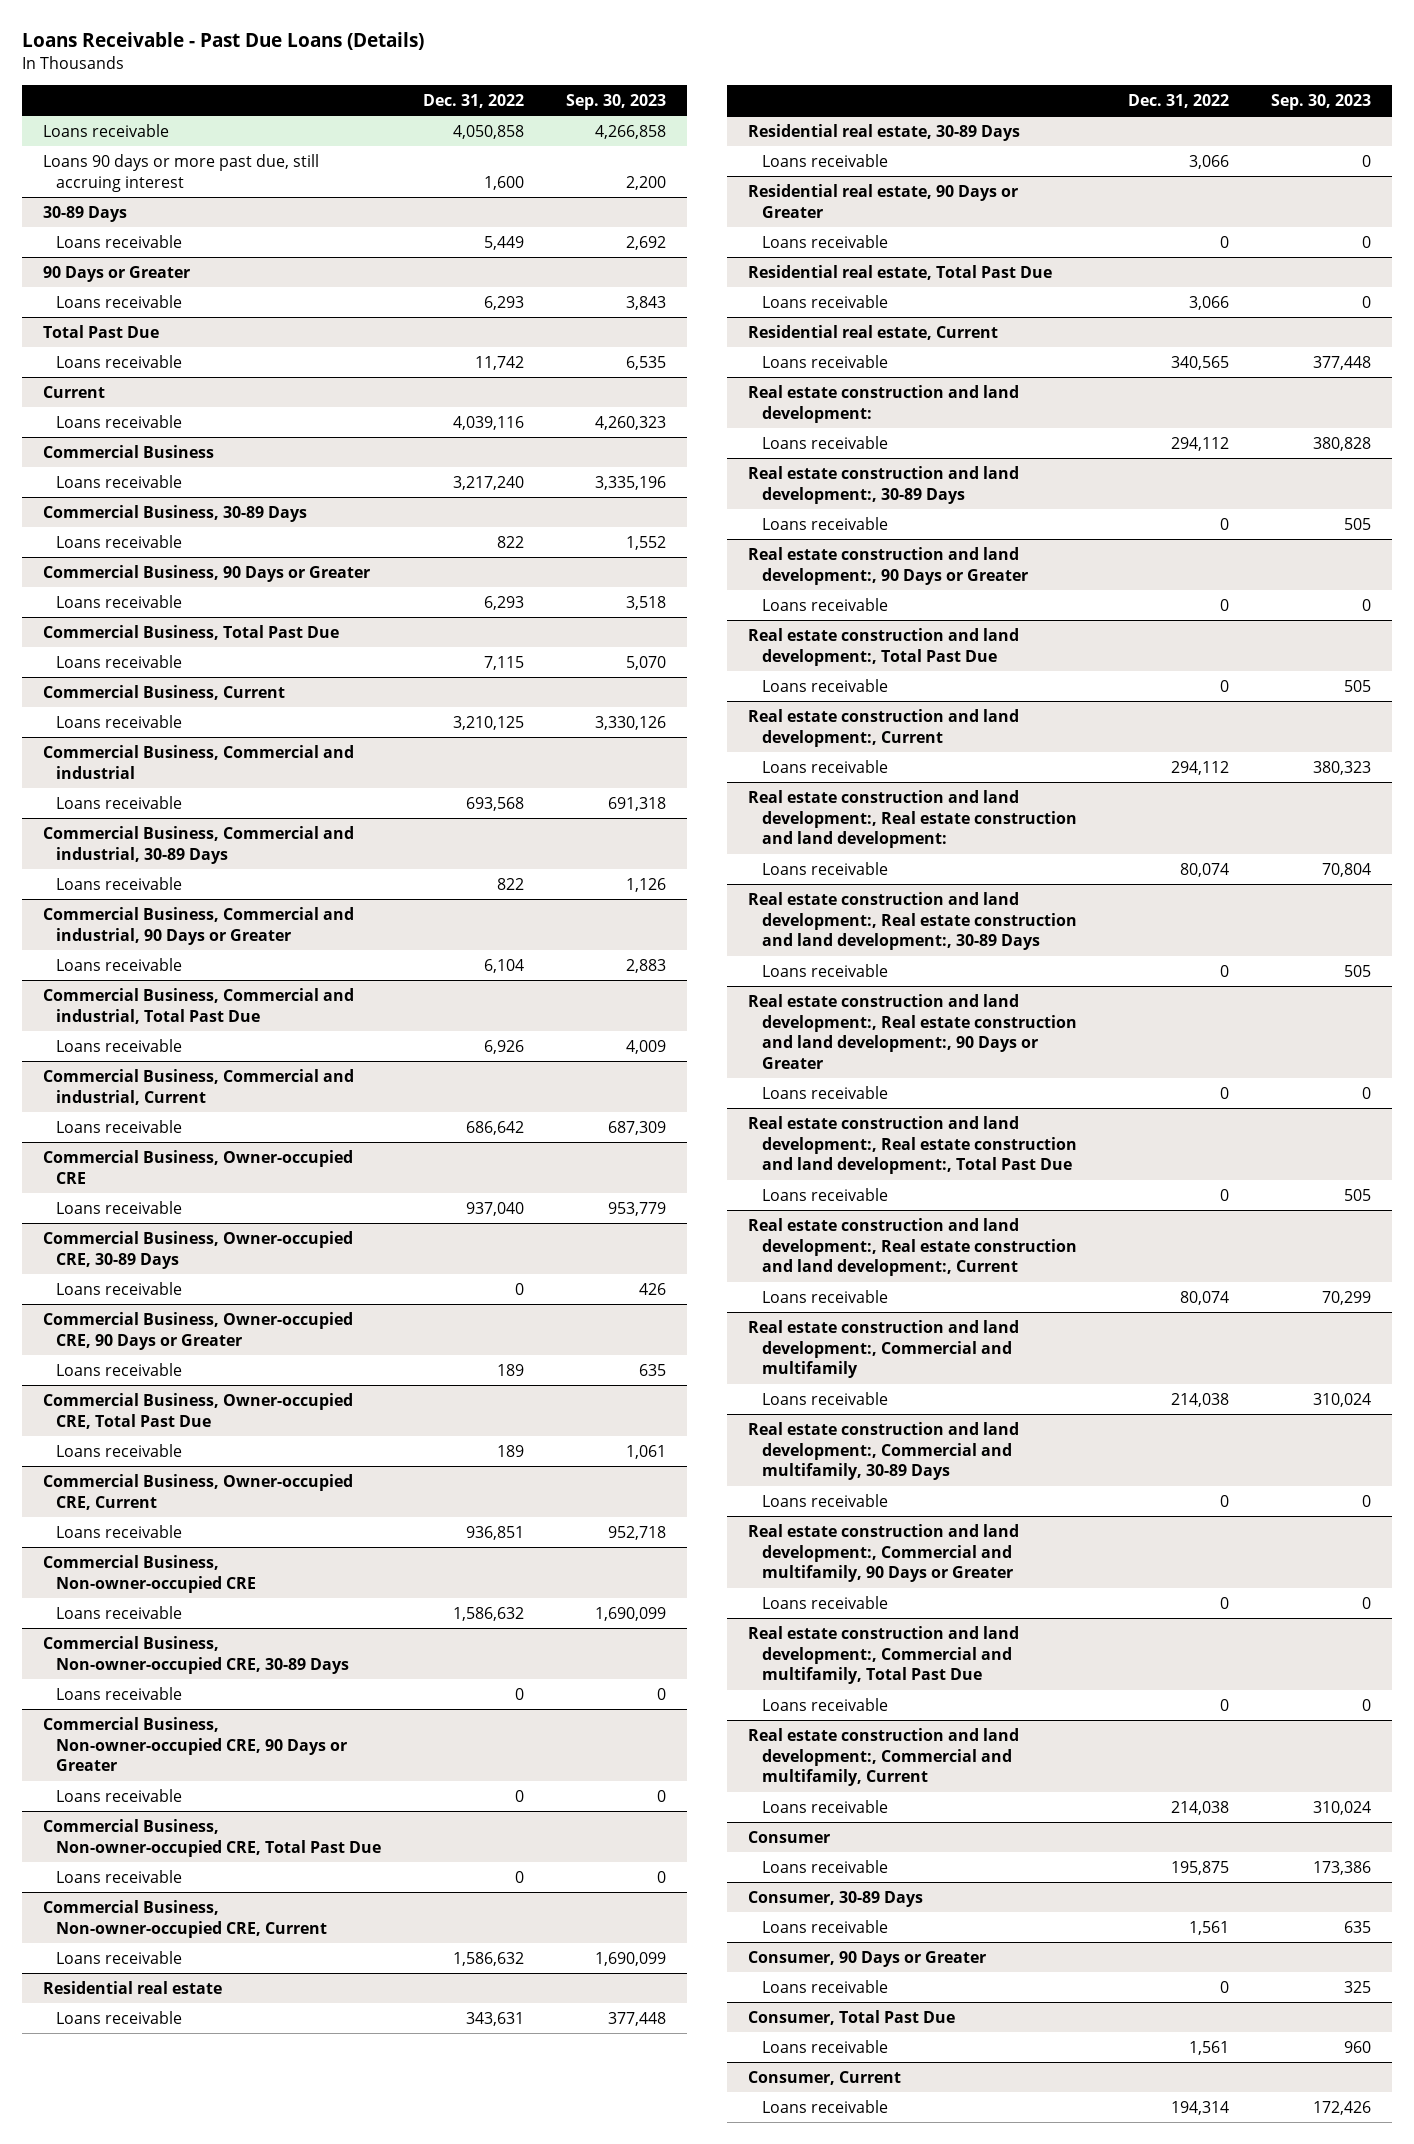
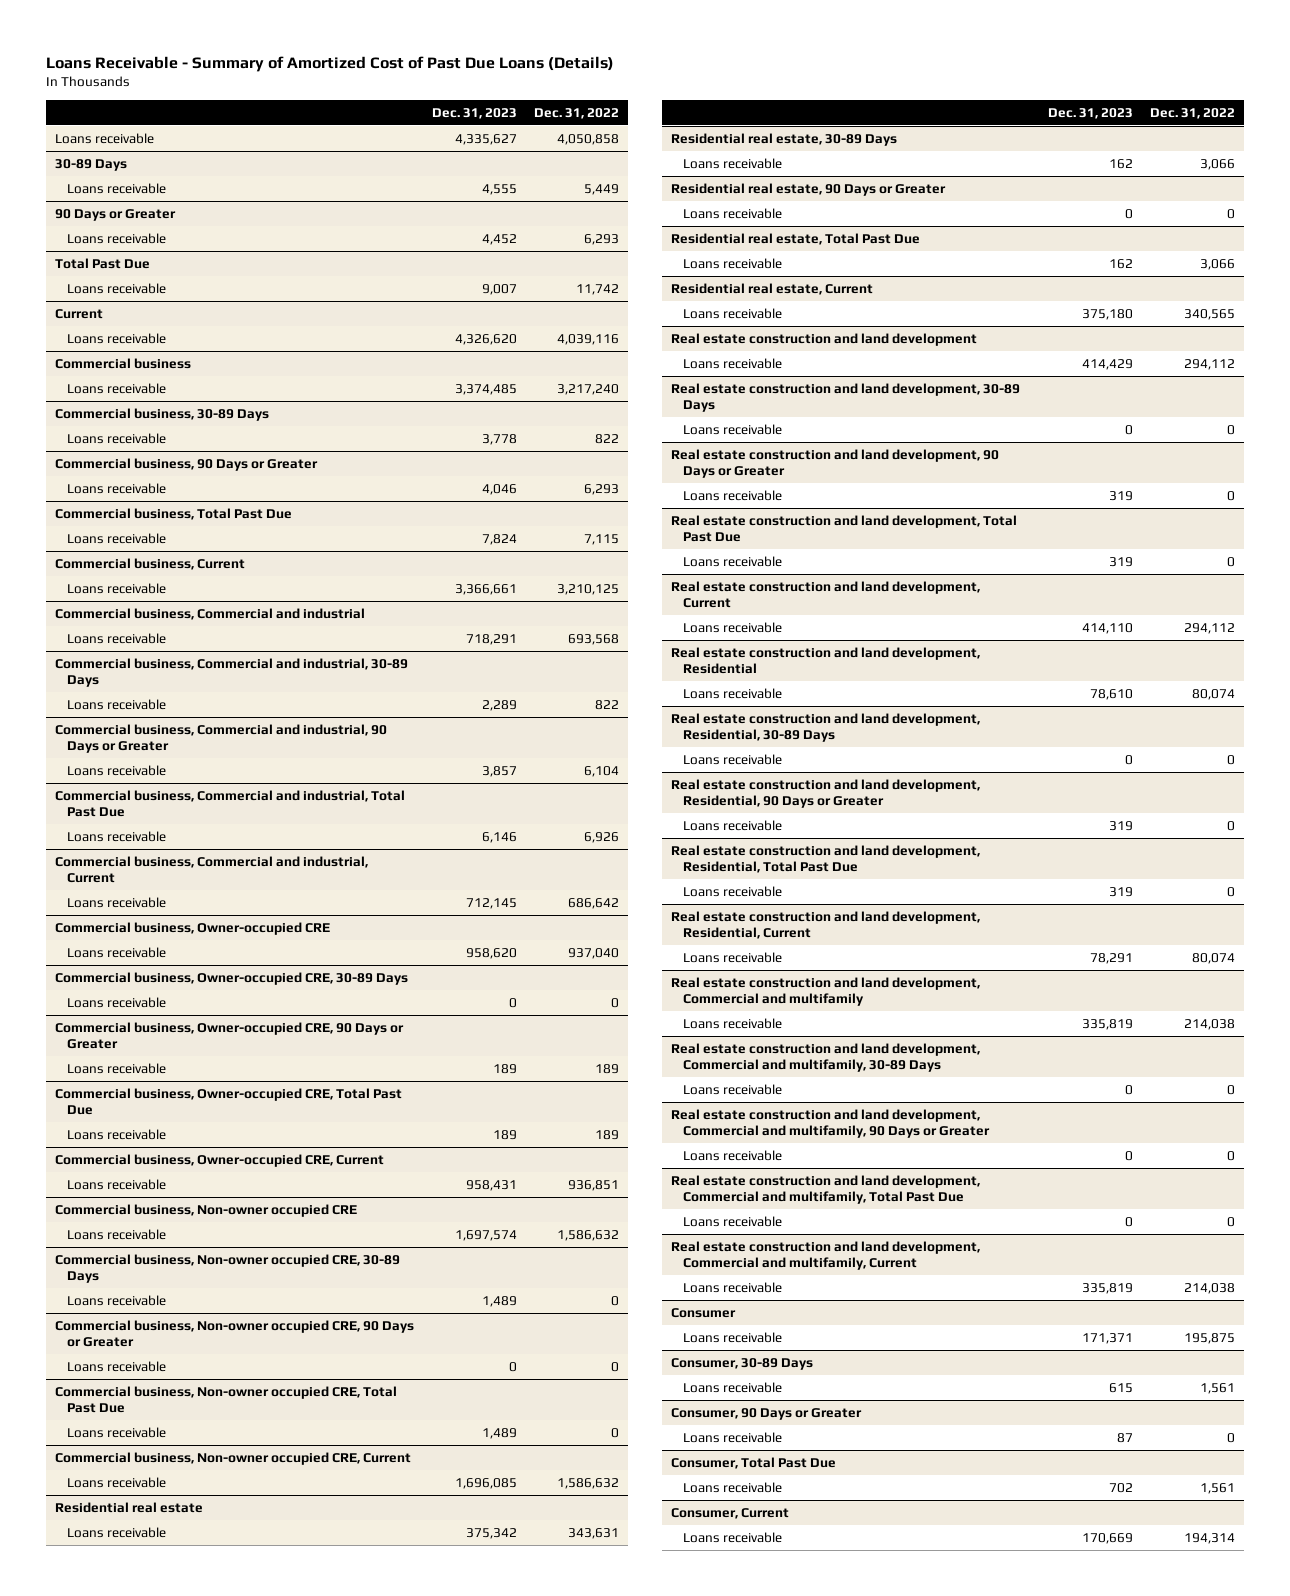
- Loans Receivable - Past Due Loans (Details)
+ Loans Receivable - Summary of Amortized Cost of Past Due Loans (Details)
- | Dec. 31, 2022 | Sep. 30, 2023
+ | Dec. 31, 2023 | Dec. 31, 2022
- Loans 90 days or more past due, still accruing interest | 1,600 | 2,200
- Commercial Business
+ Commercial business
- Commercial Business, 30-89 Days
+ Commercial business, 30-89 Days
- Commercial Business, 90 Days or Greater
+ Commercial business, 90 Days or Greater
- Commercial Business, Total Past Due
+ Commercial business, Total Past Due
- Commercial Business, Current
+ Commercial business, Current
- Commercial Business, Commercial and industrial
+ Commercial business, Commercial and industrial
- Commercial Business, Commercial and industrial, 30-89 Days
+ Commercial business, Commercial and industrial, 30-89 Days
- Commercial Business, Commercial and industrial, 90 Days or Greater
+ Commercial business, Commercial and industrial, 90 Days or Greater
- Commercial Business, Commercial and industrial, Total Past Due
+ Commercial business, Commercial and industrial, Total Past Due
- Commercial Business, Commercial and industrial, Current
+ Commercial business, Commercial and industrial, Current
- Commercial Business, Owner-occupied CRE
+ Commercial business, Owner-occupied CRE
- Commercial Business, Owner-occupied CRE, 30-89 Days
+ Commercial business, Owner-occupied CRE, 30-89 Days
- Commercial Business, Owner-occupied CRE, 90 Days or Greater
+ Commercial business, Owner-occupied CRE, 90 Days or Greater
- Commercial Business, Owner-occupied CRE, Total Past Due
+ Commercial business, Owner-occupied CRE, Total Past Due
- Commercial Business, Owner-occupied CRE, Current
+ Commercial business, Owner-occupied CRE, Current
- Commercial Business, Non-owner-occupied CRE
+ Commercial business, Non-owner occupied CRE
- Commercial Business, Non-owner-occupied CRE, 30-89 Days
+ Commercial business, Non-owner occupied CRE, 30-89 Days
- Commercial Business, Non-owner-occupied CRE, 90 Days or Greater
+ Commercial business, Non-owner occupied CRE, 90 Days or Greater
- Commercial Business, Non-owner-occupied CRE, Total Past Due
+ Commercial business, Non-owner occupied CRE, Total Past Due
- Commercial Business, Non-owner-occupied CRE, Current
+ Commercial business, Non-owner occupied CRE, Current
- Real estate construction and land development:
+ Real estate construction and land development
- Real estate construction and land development:, 30-89 Days
+ Real estate construction and land development, 30-89 Days
- Real estate construction and land development:, 90 Days or Greater
+ Real estate construction and land development, 90 Days or Greater
- Real estate construction and land development:, Total Past Due
+ Real estate construction and land development, Total Past Due
- Real estate construction and land development:, Current
+ Real estate construction and land development, Current
- Real estate construction and land development:, Real estate construction and land development:
+ Real estate construction and land development, Residential
- Real estate construction and land development:, Real estate construction and land development:, 30-89 Days
+ Real estate construction and land development, Residential, 30-89 Days
- Real estate construction and land development:, Real estate construction and land development:, 90 Days or Greater
+ Real estate construction and land development, Residential, 90 Days or Greater
- Real estate construction and land development:, Real estate construction and land development:, Total Past Due
+ Real estate construction and land development, Residential, Total Past Due
- Real estate construction and land development:, Real estate construction and land development:, Current
+ Real estate construction and land development, Residential, Current
- Real estate construction and land development:, Commercial and multifamily
+ Real estate construction and land development, Commercial and multifamily
- Real estate construction and land development:, Commercial and multifamily, 30-89 Days
+ Real estate construction and land development, Commercial and multifamily, 30-89 Days
- Real estate construction and land development:, Commercial and multifamily, 90 Days or Greater
+ Real estate construction and land development, Commercial and multifamily, 90 Days or Greater
- Real estate construction and land development:, Commercial and multifamily, Total Past Due
+ Real estate construction and land development, Commercial and multifamily, Total Past Due
- Real estate construction and land development:, Commercial and multifamily, Current
+ Real estate construction and land development, Commercial and multifamily, Current

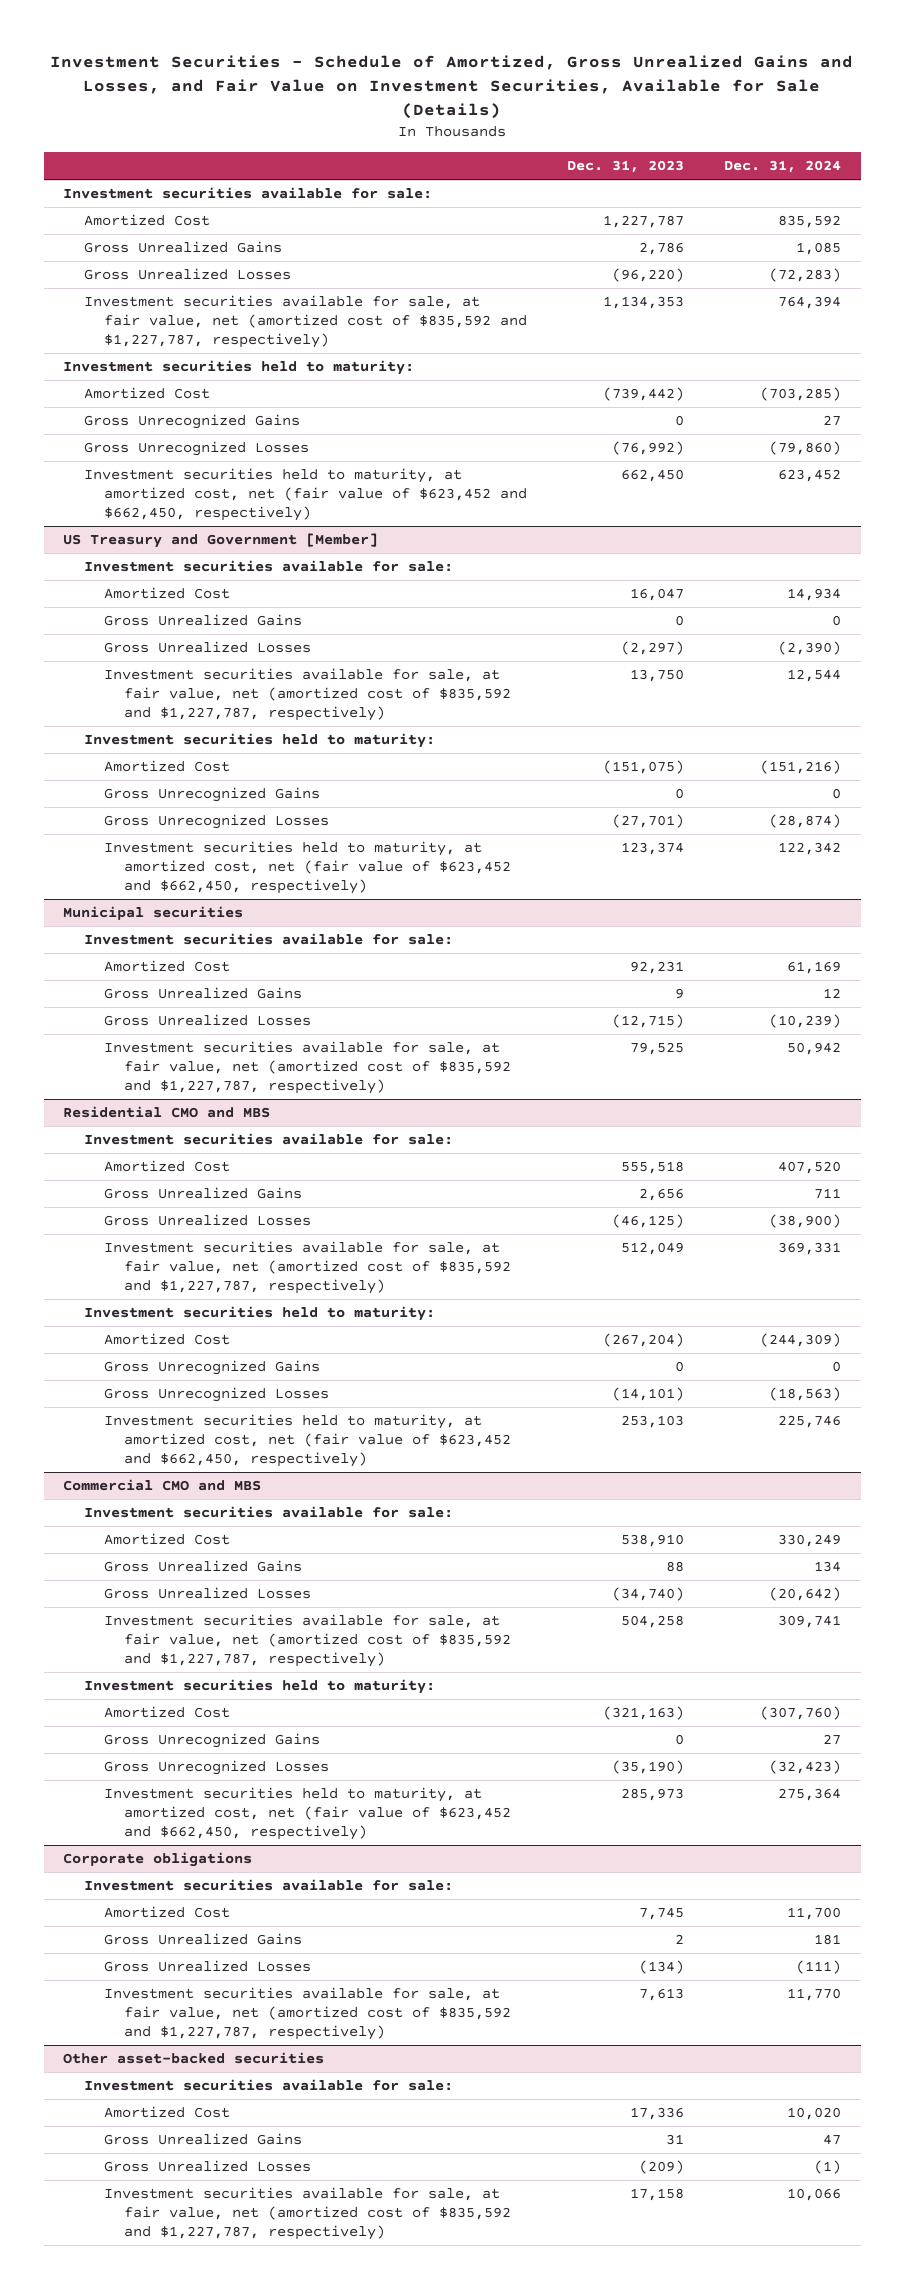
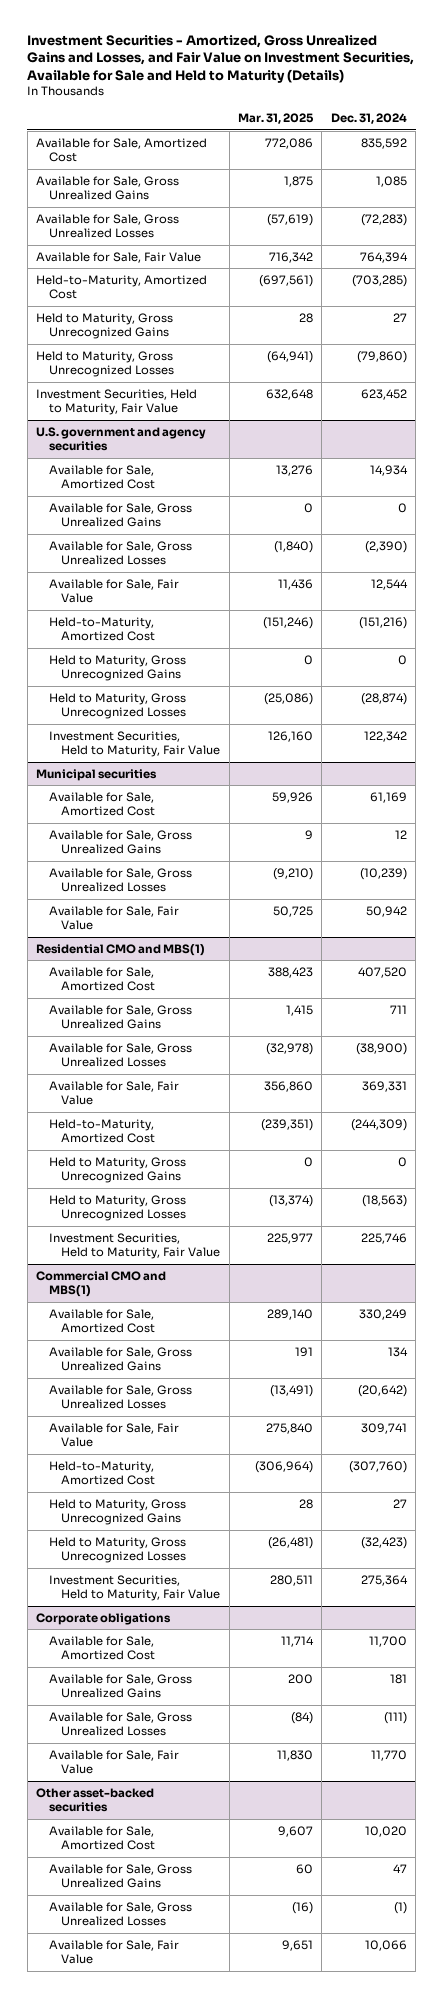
- Investment Securities - Schedule of Amortized, Gross Unrealized Gains and Losses, and Fair Value on Investment Securities, Available for Sale (Details)
+ Investment Securities - Amortized, Gross Unrealized Gains and Losses, and Fair Value on Investment Securities, Available for Sale and Held to Maturity (Details)
- | Dec. 31, 2023 | Dec. 31, 2024
+ | Mar. 31, 2025 | Dec. 31, 2024
- Investment securities available for sale:
- Amortized Cost | 1,227,787 | 835,592
- Gross Unrealized Gains | 2,786 | 1,085
- Gross Unrealized Losses | (96,220) | (72,283)
- Investment securities available for sale, at fair value, net (amortized cost of $835,592 and $1,227,787, respectively) | 1,134,353 | 764,394
- Investment securities held to maturity:
- Amortized Cost | (739,442) | (703,285)
- Gross Unrecognized Gains | 0 | 27
- Gross Unrecognized Losses | (76,992) | (79,860)
- Investment securities held to maturity, at amortized cost, net (fair value of $623,452 and $662,450, respectively) | 662,450 | 623,452
- US Treasury and Government [Member]
- Investment securities available for sale:
- Amortized Cost | 16,047 | 14,934
- Gross Unrealized Gains | 0 | 0
- Gross Unrealized Losses | (2,297) | (2,390)
- Investment securities available for sale, at fair value, net (amortized cost of $835,592 and $1,227,787, respectively) | 13,750 | 12,544
- Investment securities held to maturity:
- Amortized Cost | (151,075) | (151,216)
- Gross Unrecognized Gains | 0 | 0
- Gross Unrecognized Losses | (27,701) | (28,874)
- Investment securities held to maturity, at amortized cost, net (fair value of $623,452 and $662,450, respectively) | 123,374 | 122,342
+ Available for Sale, Amortized Cost | 772,086 | 835,592
+ Available for Sale, Gross Unrealized Gains | 1,875 | 1,085
+ Available for Sale, Gross Unrealized Losses | (57,619) | (72,283)
+ Available for Sale, Fair Value | 716,342 | 764,394
+ Held-to-Maturity, Amortized Cost | (697,561) | (703,285)
+ Held to Maturity, Gross Unrecognized Gains | 28 | 27
+ Held to Maturity, Gross Unrecognized Losses | (64,941) | (79,860)
+ Investment Securities, Held to Maturity, Fair Value | 632,648 | 623,452
+ U.S. government and agency securities
+ Available for Sale, Amortized Cost | 13,276 | 14,934
+ Available for Sale, Gross Unrealized Gains | 0 | 0
+ Available for Sale, Gross Unrealized Losses | (1,840) | (2,390)
+ Available for Sale, Fair Value | 11,436 | 12,544
+ Held-to-Maturity, Amortized Cost | (151,246) | (151,216)
+ Held to Maturity, Gross Unrecognized Gains | 0 | 0
+ Held to Maturity, Gross Unrecognized Losses | (25,086) | (28,874)
+ Investment Securities, Held to Maturity, Fair Value | 126,160 | 122,342
@ Municipal securities
- Investment securities available for sale:
- Amortized Cost | 92,231 | 61,169
- Gross Unrealized Gains | 9 | 12
- Gross Unrealized Losses | (12,715) | (10,239)
- Investment securities available for sale, at fair value, net (amortized cost of $835,592 and $1,227,787, respectively) | 79,525 | 50,942
- Residential CMO and MBS
- Investment securities available for sale:
- Amortized Cost | 555,518 | 407,520
- Gross Unrealized Gains | 2,656 | 711
- Gross Unrealized Losses | (46,125) | (38,900)
- Investment securities available for sale, at fair value, net (amortized cost of $835,592 and $1,227,787, respectively) | 512,049 | 369,331
- Investment securities held to maturity:
- Amortized Cost | (267,204) | (244,309)
- Gross Unrecognized Gains | 0 | 0
- Gross Unrecognized Losses | (14,101) | (18,563)
- Investment securities held to maturity, at amortized cost, net (fair value of $623,452 and $662,450, respectively) | 253,103 | 225,746
- Commercial CMO and MBS
- Investment securities available for sale:
- Amortized Cost | 538,910 | 330,249
- Gross Unrealized Gains | 88 | 134
- Gross Unrealized Losses | (34,740) | (20,642)
- Investment securities available for sale, at fair value, net (amortized cost of $835,592 and $1,227,787, respectively) | 504,258 | 309,741
- Investment securities held to maturity:
- Amortized Cost | (321,163) | (307,760)
- Gross Unrecognized Gains | 0 | 27
- Gross Unrecognized Losses | (35,190) | (32,423)
- Investment securities held to maturity, at amortized cost, net (fair value of $623,452 and $662,450, respectively) | 285,973 | 275,364
@ Municipal securities
+ Available for Sale, Amortized Cost | 59,926 | 61,169
+ Available for Sale, Gross Unrealized Gains | 9 | 12
+ Available for Sale, Gross Unrealized Losses | (9,210) | (10,239)
+ Available for Sale, Fair Value | 50,725 | 50,942
+ Residential CMO and MBS(1)
+ Available for Sale, Amortized Cost | 388,423 | 407,520
+ Available for Sale, Gross Unrealized Gains | 1,415 | 711
+ Available for Sale, Gross Unrealized Losses | (32,978) | (38,900)
+ Available for Sale, Fair Value | 356,860 | 369,331
+ Held-to-Maturity, Amortized Cost | (239,351) | (244,309)
+ Held to Maturity, Gross Unrecognized Gains | 0 | 0
+ Held to Maturity, Gross Unrecognized Losses | (13,374) | (18,563)
+ Investment Securities, Held to Maturity, Fair Value | 225,977 | 225,746
+ Commercial CMO and MBS(1)
+ Available for Sale, Amortized Cost | 289,140 | 330,249
+ Available for Sale, Gross Unrealized Gains | 191 | 134
+ Available for Sale, Gross Unrealized Losses | (13,491) | (20,642)
+ Available for Sale, Fair Value | 275,840 | 309,741
+ Held-to-Maturity, Amortized Cost | (306,964) | (307,760)
+ Held to Maturity, Gross Unrecognized Gains | 28 | 27
+ Held to Maturity, Gross Unrecognized Losses | (26,481) | (32,423)
+ Investment Securities, Held to Maturity, Fair Value | 280,511 | 275,364
@ Corporate obligations
- Investment securities available for sale:
- Amortized Cost | 7,745 | 11,700
- Gross Unrealized Gains | 2 | 181
- Gross Unrealized Losses | (134) | (111)
- Investment securities available for sale, at fair value, net (amortized cost of $835,592 and $1,227,787, respectively) | 7,613 | 11,770
+ Available for Sale, Amortized Cost | 11,714 | 11,700
+ Available for Sale, Gross Unrealized Gains | 200 | 181
+ Available for Sale, Gross Unrealized Losses | (84) | (111)
+ Available for Sale, Fair Value | 11,830 | 11,770
@ Other asset-backed securities
- Investment securities available for sale:
- Amortized Cost | 17,336 | 10,020
- Gross Unrealized Gains | 31 | 47
- Gross Unrealized Losses | (209) | (1)
- Investment securities available for sale, at fair value, net (amortized cost of $835,592 and $1,227,787, respectively) | 17,158 | 10,066
+ Available for Sale, Amortized Cost | 9,607 | 10,020
+ Available for Sale, Gross Unrealized Gains | 60 | 47
+ Available for Sale, Gross Unrealized Losses | (16) | (1)
+ Available for Sale, Fair Value | 9,651 | 10,066

